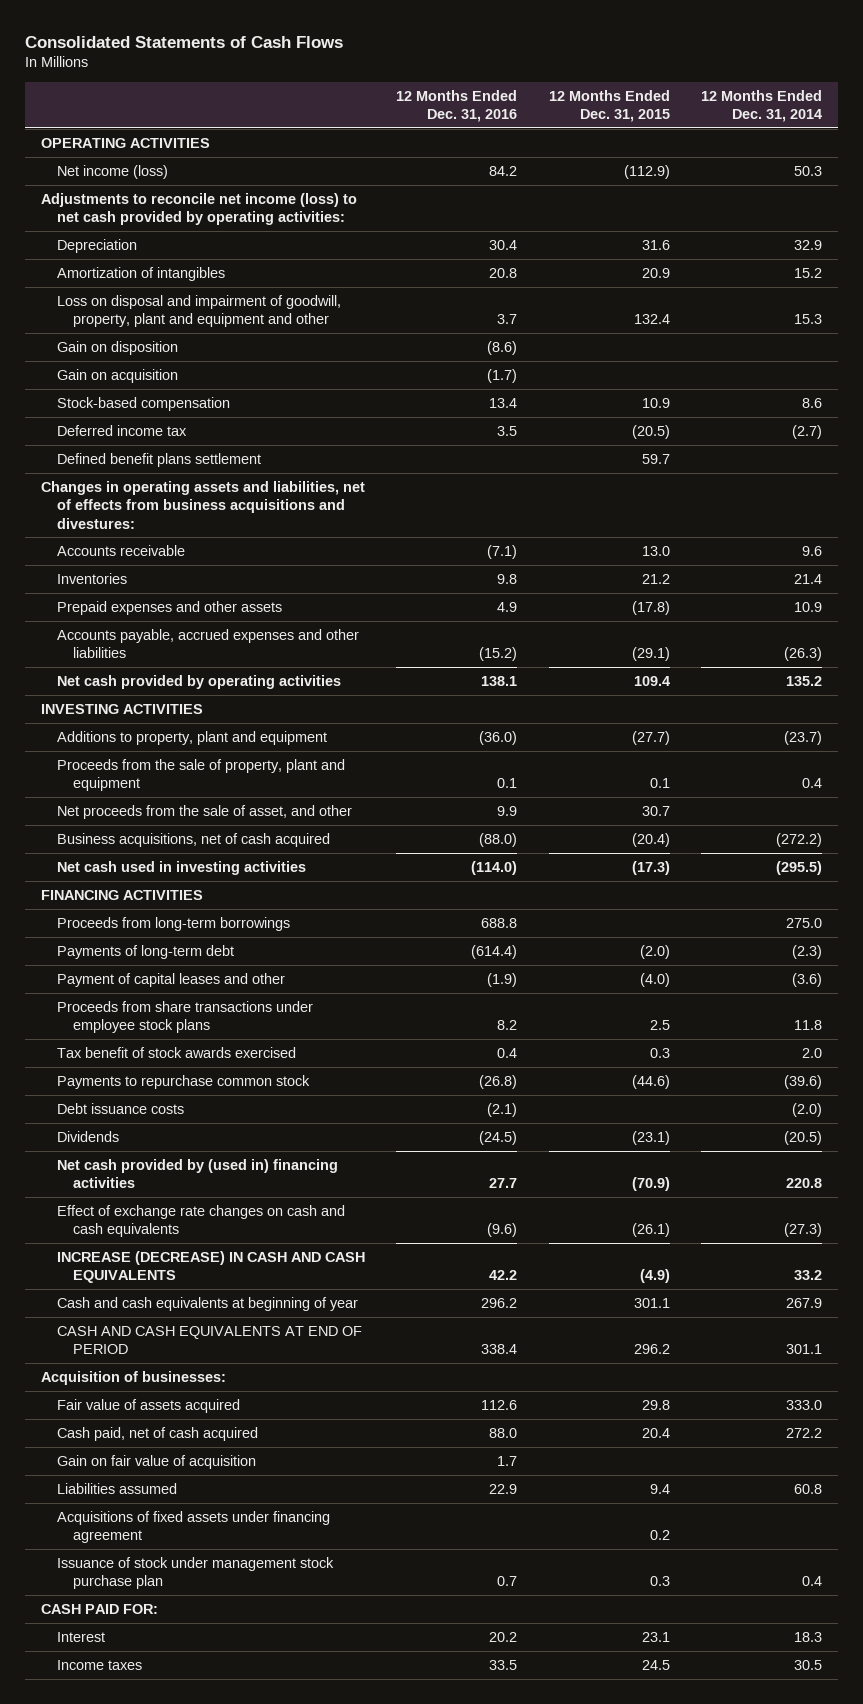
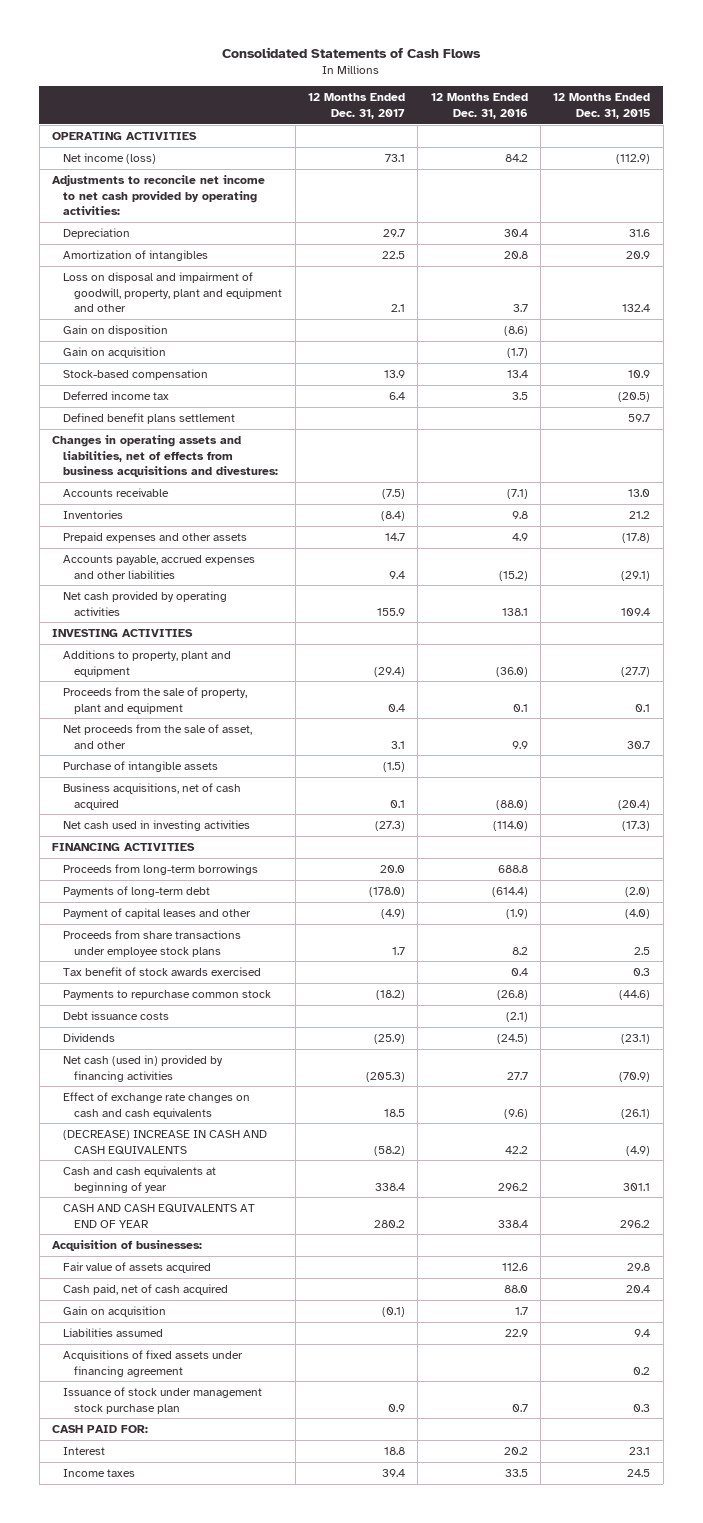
- | 12 Months Ended Dec. 31, 2016 | 12 Months Ended Dec. 31, 2015 | 12 Months Ended Dec. 31, 2014
+ | 12 Months Ended Dec. 31, 2017 | 12 Months Ended Dec. 31, 2016 | 12 Months Ended Dec. 31, 2015
- Adjustments to reconcile net income (loss) to net cash provided by operating activities:
+ Adjustments to reconcile net income to net cash provided by operating activities:
+ Purchase of intangible assets | (1.5) | |
- Net cash provided by (used in) financing activities | 27.7 | (70.9) | 220.8
+ Net cash (used in) provided by financing activities | (205.3) | 27.7 | (70.9)
- INCREASE (DECREASE) IN CASH AND CASH EQUIVALENTS | 42.2 | (4.9) | 33.2
+ (DECREASE) INCREASE IN CASH AND CASH EQUIVALENTS | (58.2) | 42.2 | (4.9)
- CASH AND CASH EQUIVALENTS AT END OF PERIOD | 338.4 | 296.2 | 301.1
+ CASH AND CASH EQUIVALENTS AT END OF YEAR | 280.2 | 338.4 | 296.2
- Gain on fair value of acquisition | 1.7 | |
+ Gain on acquisition | (0.1) | 1.7 |

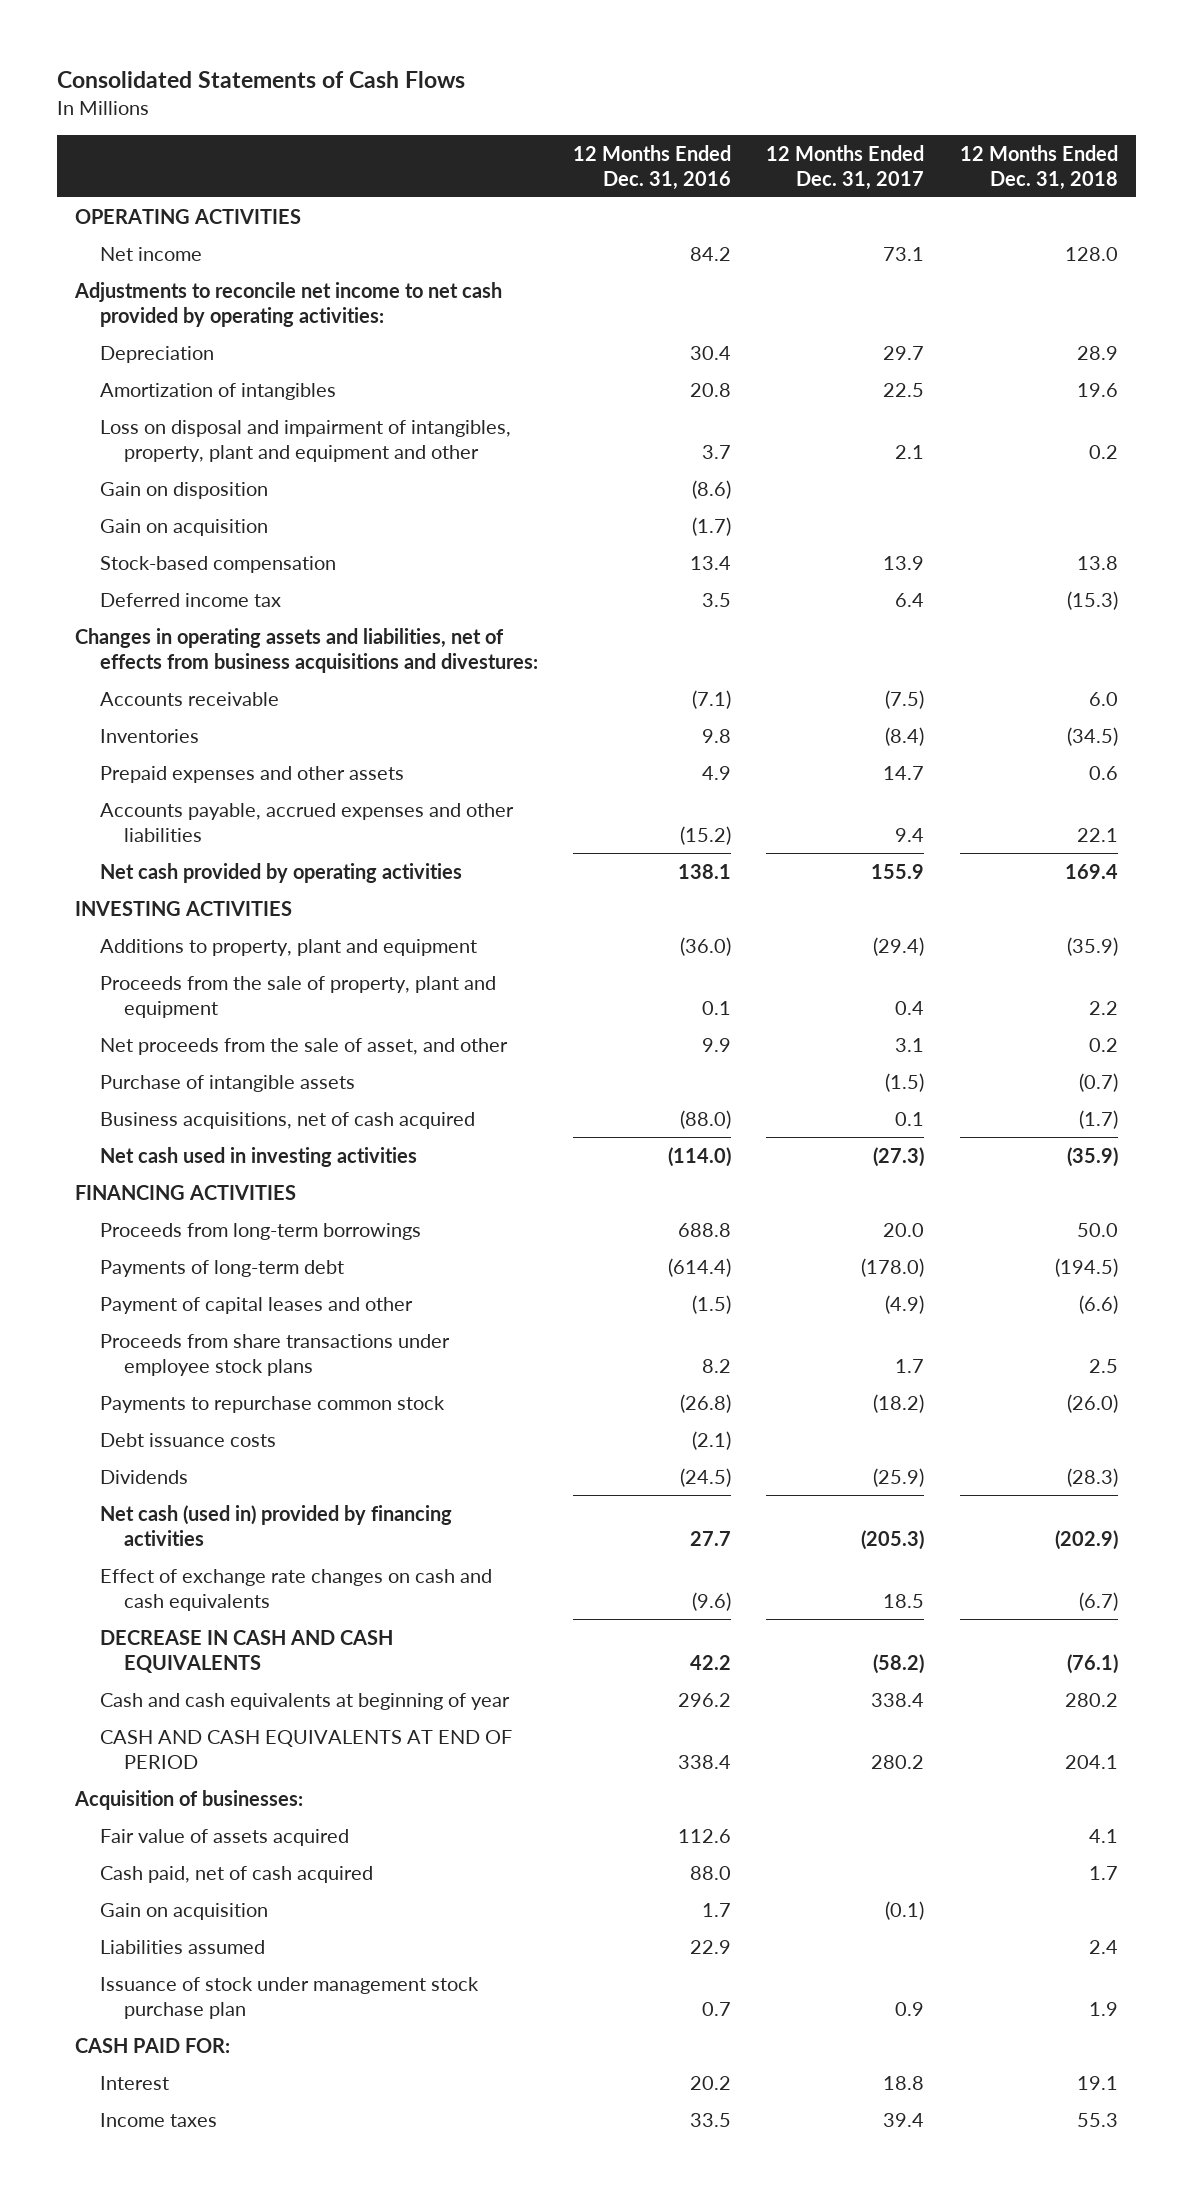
- | 12 Months Ended Dec. 31, 2017 | 12 Months Ended Dec. 31, 2016 | 12 Months Ended Dec. 31, 2015
+ | 12 Months Ended Dec. 31, 2016 | 12 Months Ended Dec. 31, 2017 | 12 Months Ended Dec. 31, 2018
- Net income (loss) | 73.1 | 84.2 | (112.9)
+ Net income | 84.2 | 73.1 | 128.0
- Loss on disposal and impairment of goodwill, property, plant and equipment and other | 2.1 | 3.7 | 132.4
+ Loss on disposal and impairment of intangibles, property, plant and equipment and other | 3.7 | 2.1 | 0.2
- Defined benefit plans settlement | | | 59.7
- Payment of capital leases and other | (4.9) | (1.9) | (4.0)
+ Payment of capital leases and other | (1.5) | (4.9) | (6.6)
- Tax benefit of stock awards exercised | | 0.4 | 0.3
- (DECREASE) INCREASE IN CASH AND CASH EQUIVALENTS | (58.2) | 42.2 | (4.9)
+ DECREASE IN CASH AND CASH EQUIVALENTS | 42.2 | (58.2) | (76.1)
- CASH AND CASH EQUIVALENTS AT END OF YEAR | 280.2 | 338.4 | 296.2
+ CASH AND CASH EQUIVALENTS AT END OF PERIOD | 338.4 | 280.2 | 204.1
- Acquisitions of fixed assets under financing agreement | | | 0.2

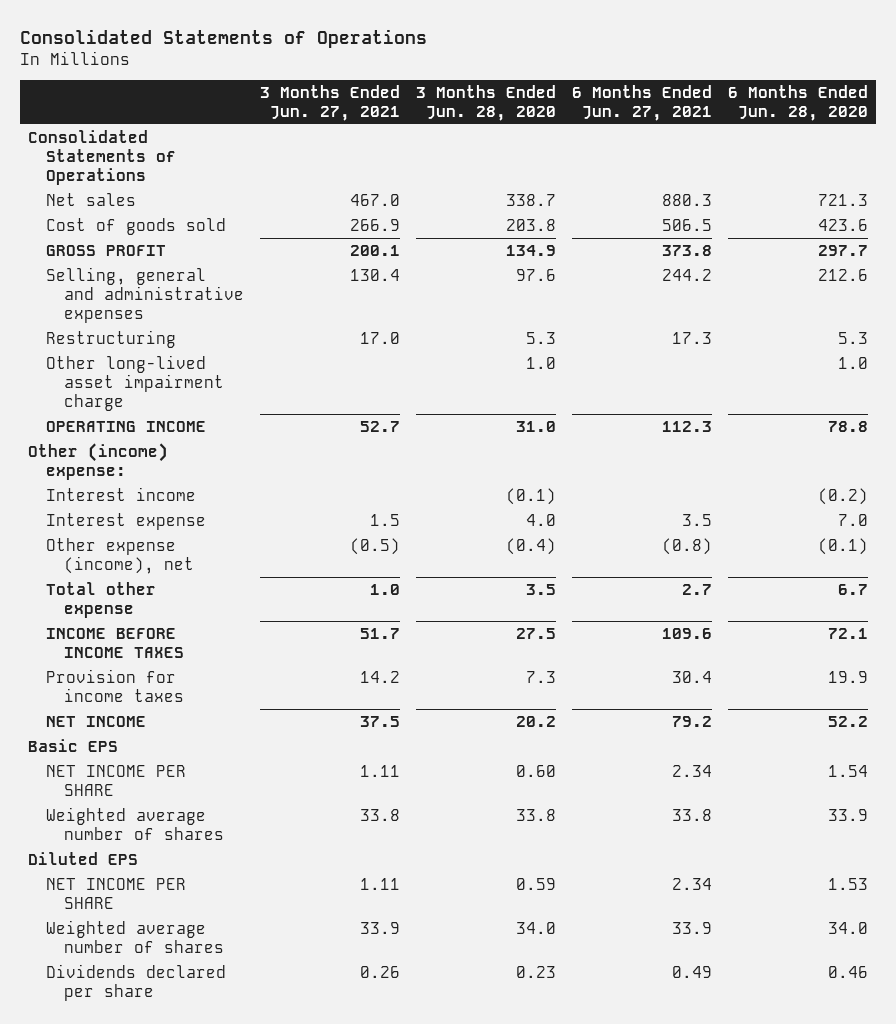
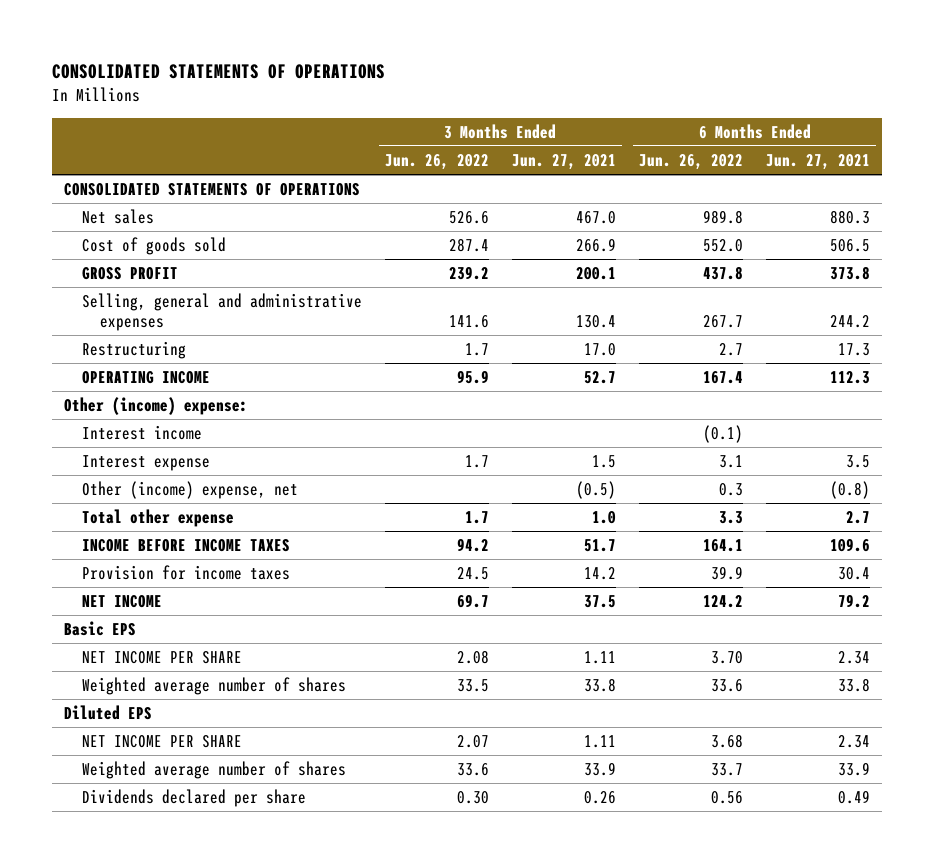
- Consolidated Statements of Operations
+ CONSOLIDATED STATEMENTS OF OPERATIONS
- | 3 Months Ended Jun. 27, 2021 | 3 Months Ended Jun. 28, 2020 | 6 Months Ended Jun. 27, 2021 | 6 Months Ended Jun. 28, 2020
+ | 3 Months Ended Jun. 26, 2022 | 3 Months Ended Jun. 27, 2021 | 6 Months Ended Jun. 26, 2022 | 6 Months Ended Jun. 27, 2021
- Consolidated Statements of Operations
+ CONSOLIDATED STATEMENTS OF OPERATIONS
- Other long-lived asset impairment charge | | 1.0 | | 1.0
- Other expense (income), net | (0.5) | (0.4) | (0.8) | (0.1)
+ Other (income) expense, net | | (0.5) | 0.3 | (0.8)

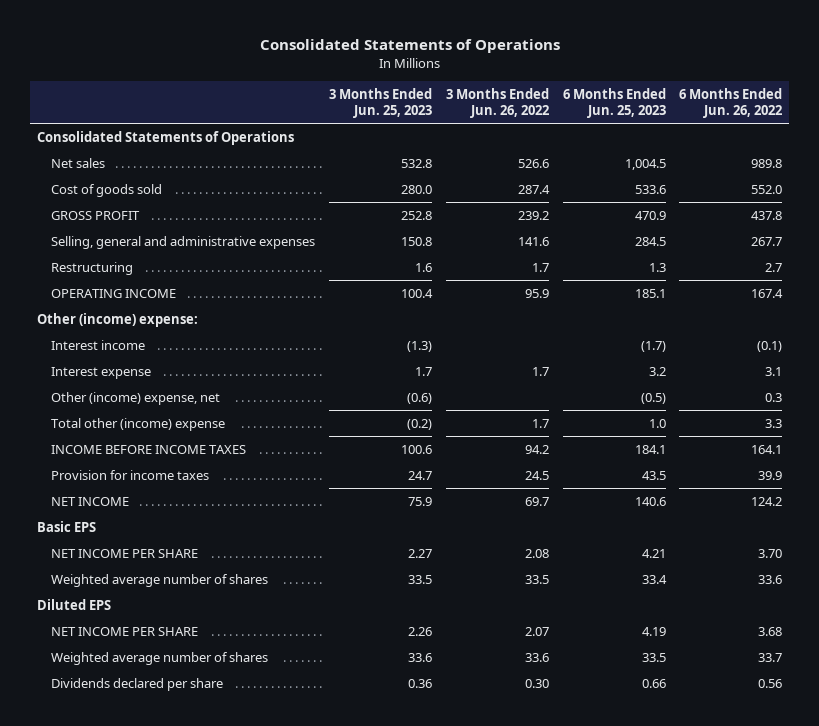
- CONSOLIDATED STATEMENTS OF OPERATIONS
+ Consolidated Statements of Operations
- | 3 Months Ended Jun. 26, 2022 | 3 Months Ended Jun. 27, 2021 | 6 Months Ended Jun. 26, 2022 | 6 Months Ended Jun. 27, 2021
+ | 3 Months Ended Jun. 25, 2023 | 3 Months Ended Jun. 26, 2022 | 6 Months Ended Jun. 25, 2023 | 6 Months Ended Jun. 26, 2022
- CONSOLIDATED STATEMENTS OF OPERATIONS
+ Consolidated Statements of Operations
- Total other expense | 1.7 | 1.0 | 3.3 | 2.7
+ Total other (income) expense | (0.2) | 1.7 | 1.0 | 3.3

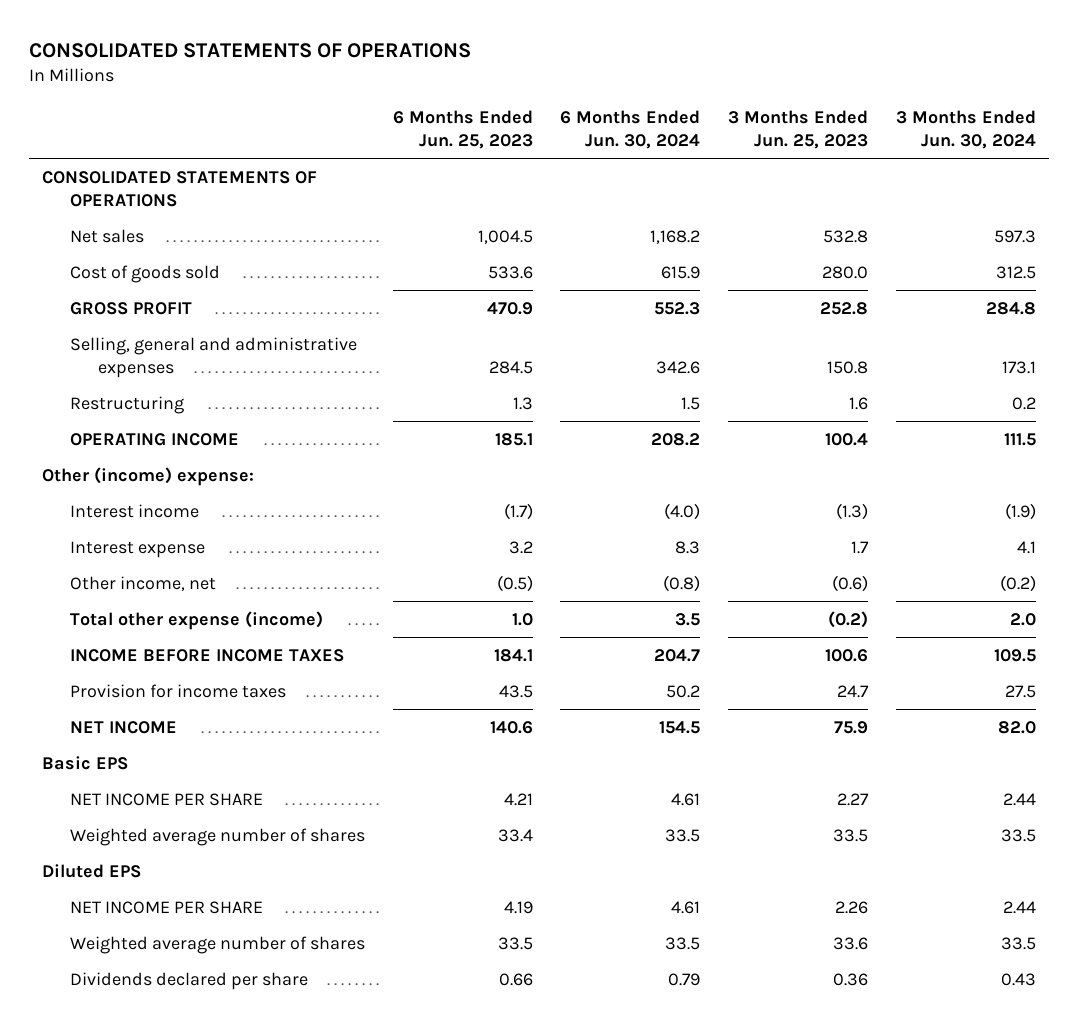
- Consolidated Statements of Operations
+ CONSOLIDATED STATEMENTS OF OPERATIONS
- | 3 Months Ended Jun. 25, 2023 | 3 Months Ended Jun. 26, 2022 | 6 Months Ended Jun. 25, 2023 | 6 Months Ended Jun. 26, 2022
+ | 6 Months Ended Jun. 25, 2023 | 6 Months Ended Jun. 30, 2024 | 3 Months Ended Jun. 25, 2023 | 3 Months Ended Jun. 30, 2024
- Consolidated Statements of Operations
+ CONSOLIDATED STATEMENTS OF OPERATIONS
- Other (income) expense, net | (0.6) | | (0.5) | 0.3
- Total other (income) expense | (0.2) | 1.7 | 1.0 | 3.3
+ Other income, net | (0.5) | (0.8) | (0.6) | (0.2)
+ Total other expense (income) | 1.0 | 3.5 | (0.2) | 2.0

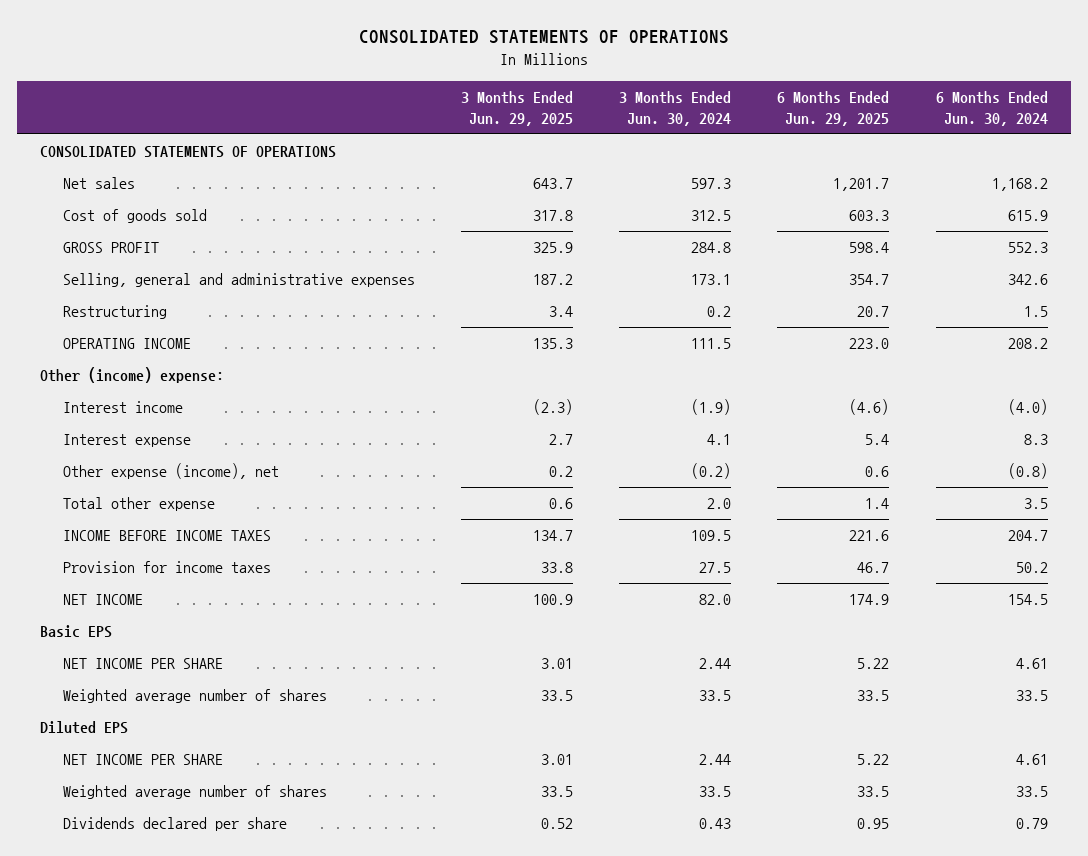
- | 6 Months Ended Jun. 25, 2023 | 6 Months Ended Jun. 30, 2024 | 3 Months Ended Jun. 25, 2023 | 3 Months Ended Jun. 30, 2024
+ | 3 Months Ended Jun. 29, 2025 | 3 Months Ended Jun. 30, 2024 | 6 Months Ended Jun. 29, 2025 | 6 Months Ended Jun. 30, 2024
- Other income, net | (0.5) | (0.8) | (0.6) | (0.2)
- Total other expense (income) | 1.0 | 3.5 | (0.2) | 2.0
+ Other expense (income), net | 0.2 | (0.2) | 0.6 | (0.8)
+ Total other expense | 0.6 | 2.0 | 1.4 | 3.5

